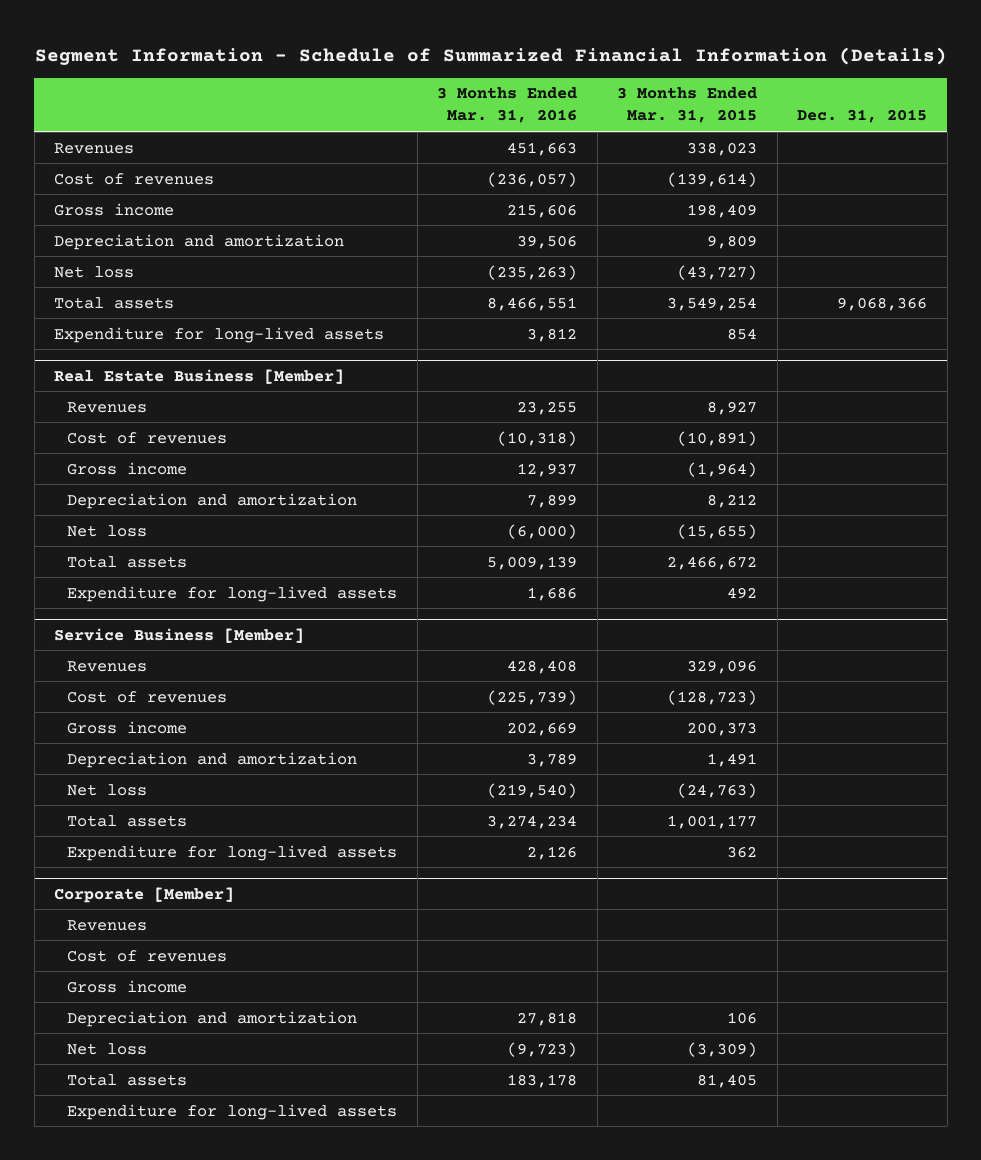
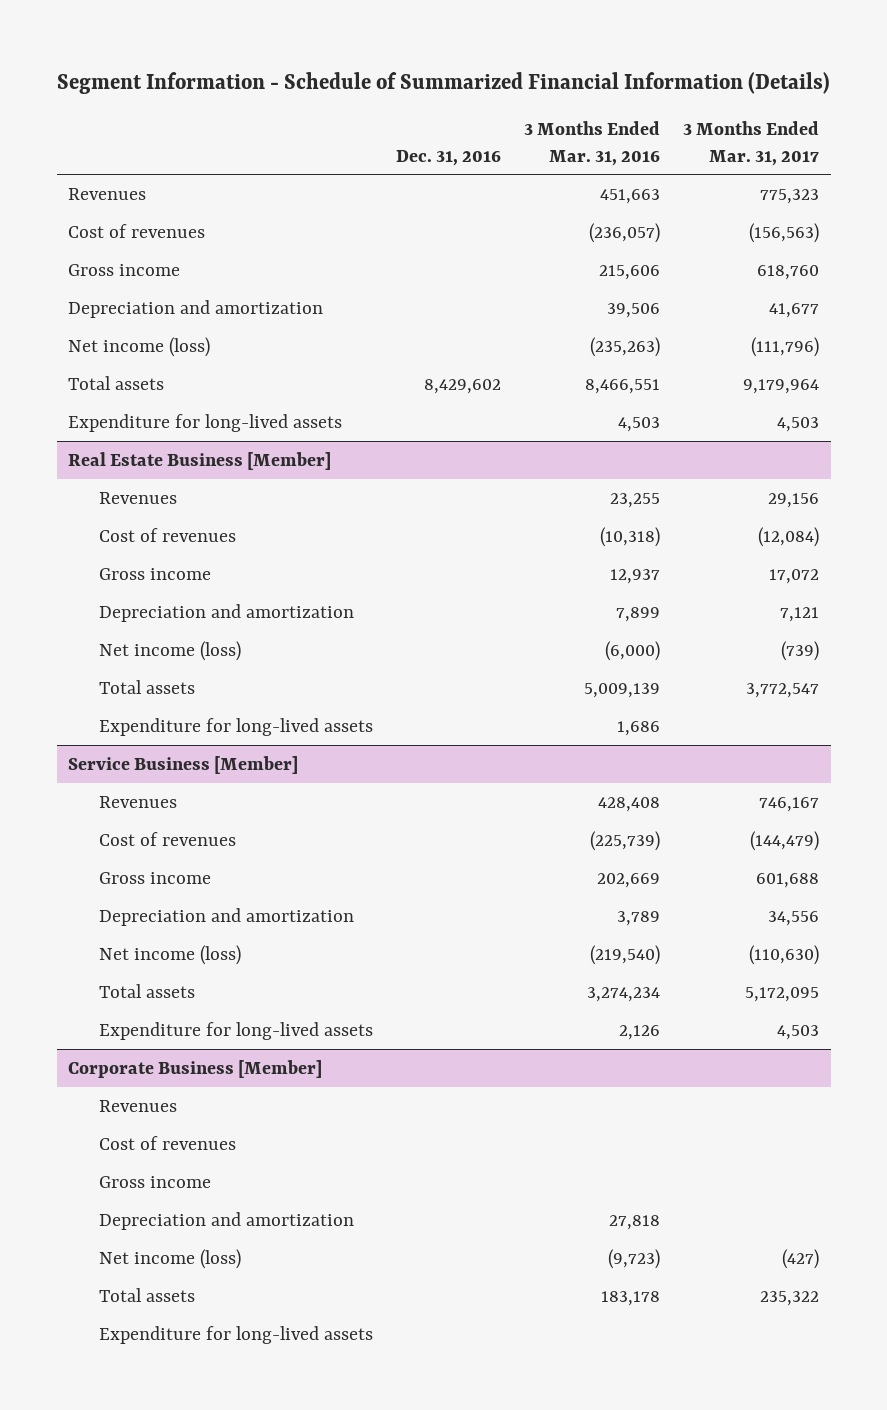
- | 3 Months Ended Mar. 31, 2016 | 3 Months Ended Mar. 31, 2015 | Dec. 31, 2015
+ | Dec. 31, 2016 | 3 Months Ended Mar. 31, 2016 | 3 Months Ended Mar. 31, 2017
- Net loss | (235,263) | (43,727) |
+ Net income (loss) | | (235,263) | (111,796)
- Expenditure for long-lived assets | 3,812 | 854 |
+ Expenditure for long-lived assets | | 4,503 | 4,503
@ Real Estate Business [Member]
- Net loss | (6,000) | (15,655) |
+ Net income (loss) | | (6,000) | (739)
@ Service Business [Member]
- Net loss | (219,540) | (24,763) |
+ Net income (loss) | | (219,540) | (110,630)
- Corporate [Member]
+ Corporate Business [Member]
- Net loss | (9,723) | (3,309) |
+ Net income (loss) | | (9,723) | (427)

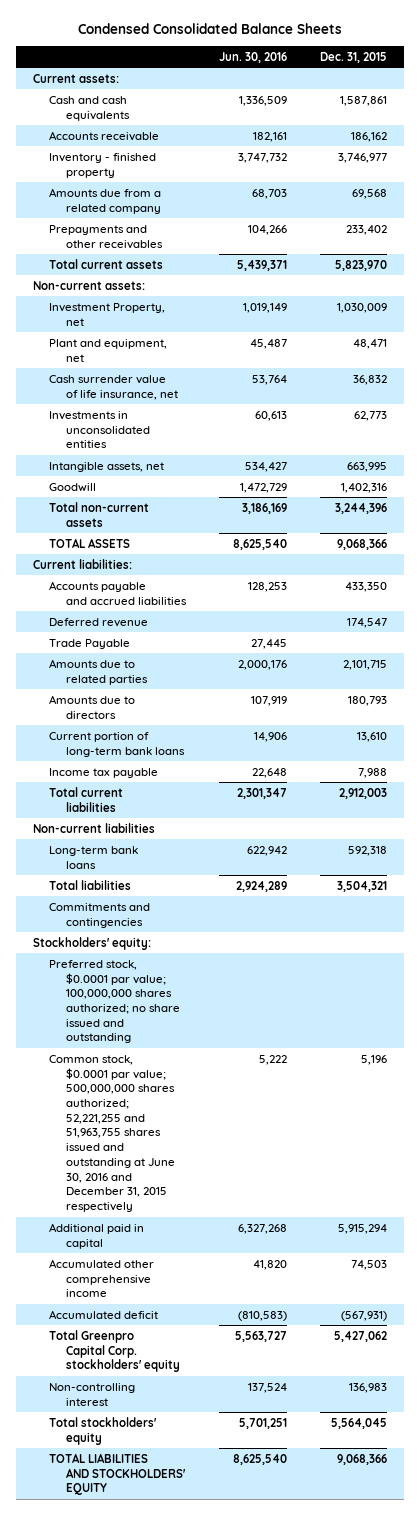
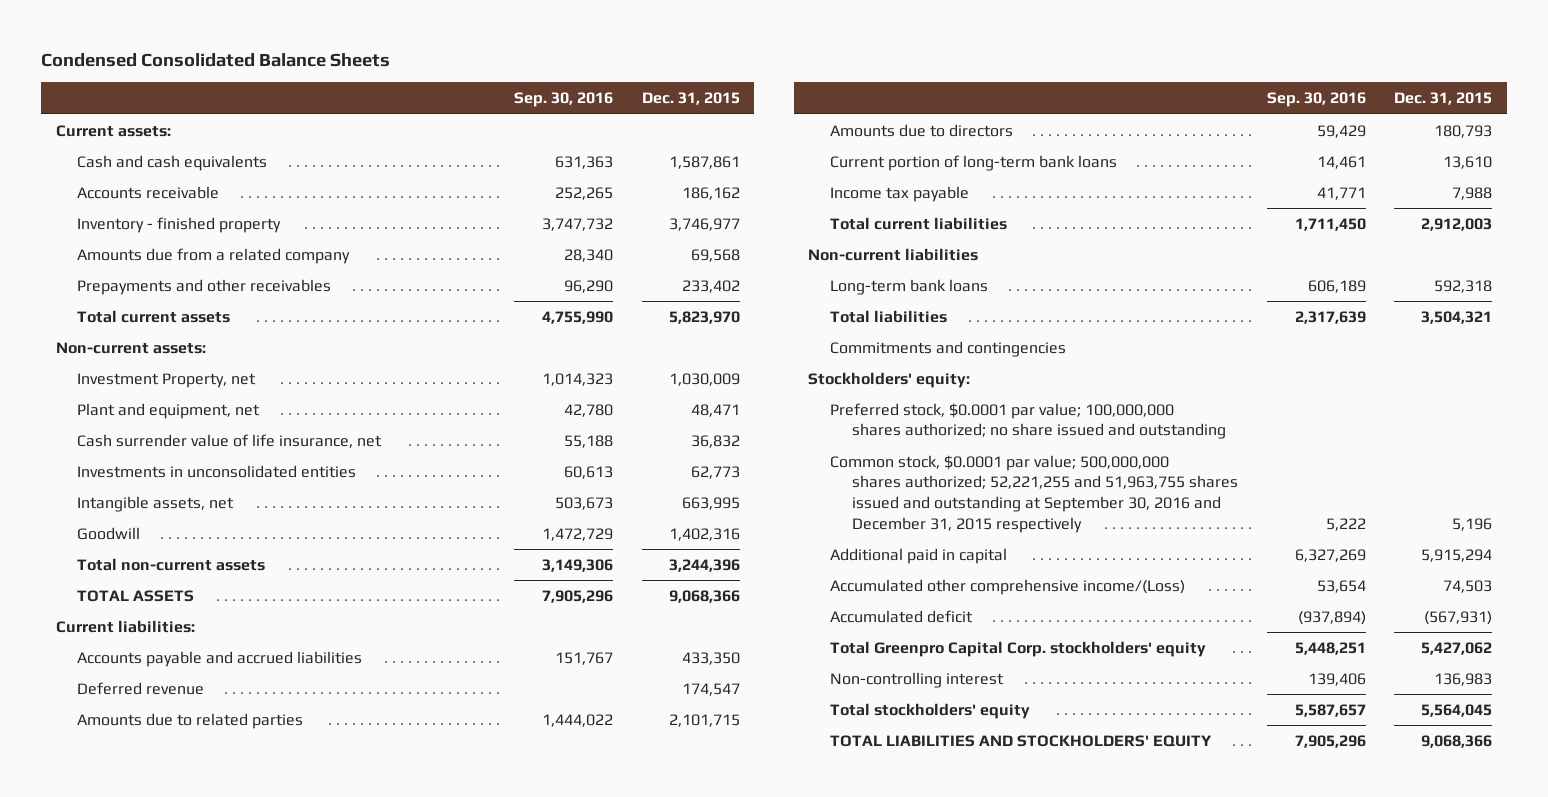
- | Jun. 30, 2016 | Dec. 31, 2015
+ | Sep. 30, 2016 | Dec. 31, 2015
- Trade Payable | 27,445 |
- Common stock, $0.0001 par value; 500,000,000 shares authorized; 52,221,255 and 51,963,755 shares issued and outstanding at June 30, 2016 and December 31, 2015 respectively | 5,222 | 5,196
+ Common stock, $0.0001 par value; 500,000,000 shares authorized; 52,221,255 and 51,963,755 shares issued and outstanding at September 30, 2016 and December 31, 2015 respectively | 5,222 | 5,196
- Accumulated other comprehensive income | 41,820 | 74,503
+ Accumulated other comprehensive income/(Loss) | 53,654 | 74,503

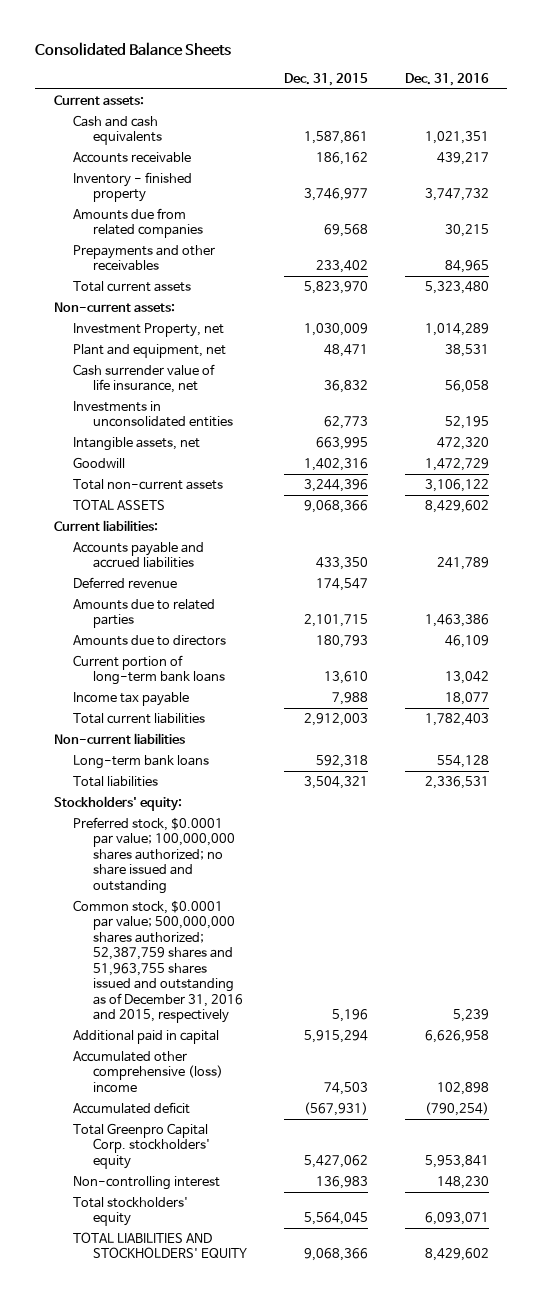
- Condensed Consolidated Balance Sheets
+ Consolidated Balance Sheets
- | Sep. 30, 2016 | Dec. 31, 2015
+ | Dec. 31, 2015 | Dec. 31, 2016
- Amounts due from a related company | 28,340 | 69,568
+ Amounts due from related companies | 69,568 | 30,215
- Commitments and contingencies
- Common stock, $0.0001 par value; 500,000,000 shares authorized; 52,221,255 and 51,963,755 shares issued and outstanding at September 30, 2016 and December 31, 2015 respectively | 5,222 | 5,196
+ Common stock, $0.0001 par value; 500,000,000 shares authorized; 52,387,759 shares and 51,963,755 shares issued and outstanding as of December 31, 2016 and 2015, respectively | 5,196 | 5,239
- Accumulated other comprehensive income/(Loss) | 53,654 | 74,503
+ Accumulated other comprehensive (loss) income | 74,503 | 102,898

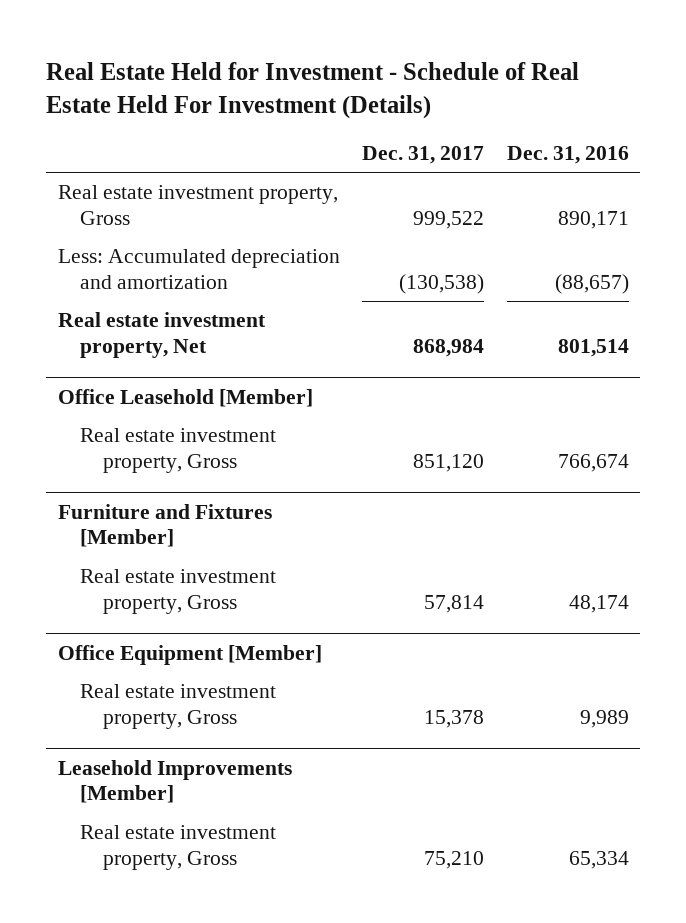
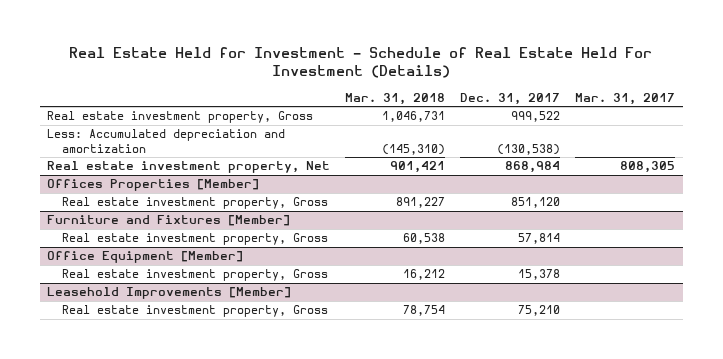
- | Dec. 31, 2017 | Dec. 31, 2016
+ | Mar. 31, 2018 | Dec. 31, 2017 | Mar. 31, 2017
- Office Leasehold [Member]
+ Offices Properties [Member]

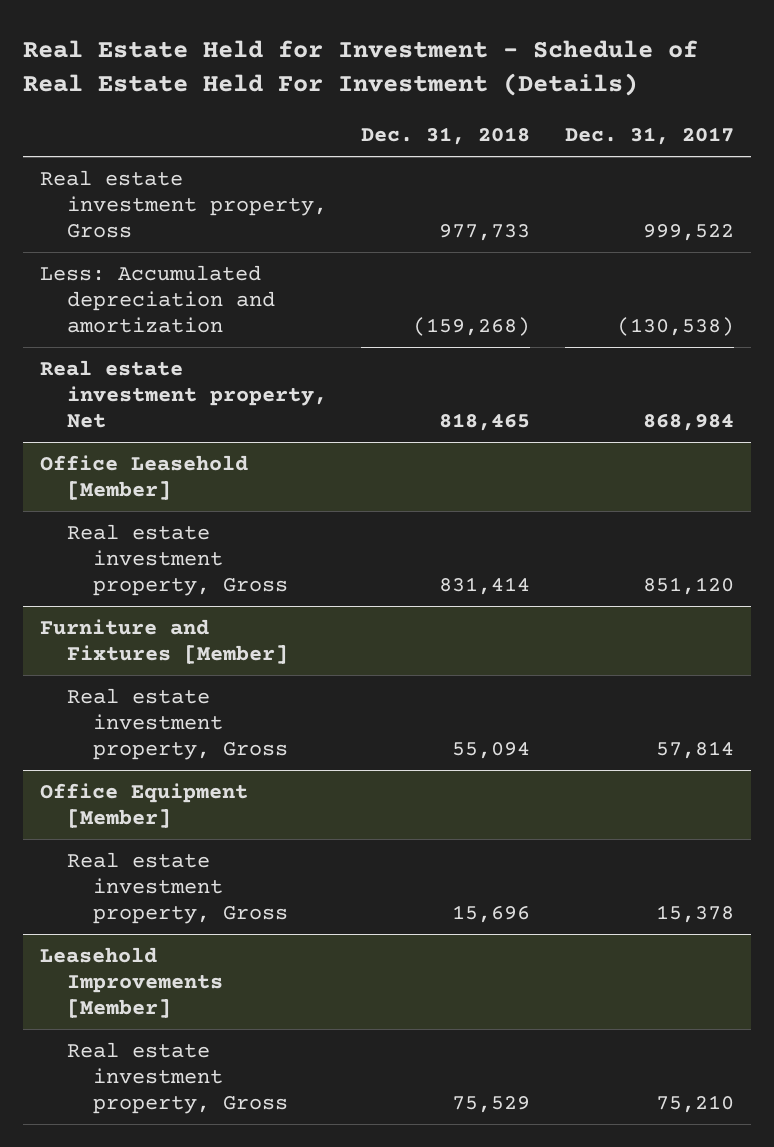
- | Mar. 31, 2018 | Dec. 31, 2017 | Mar. 31, 2017
+ | Dec. 31, 2018 | Dec. 31, 2017
- Offices Properties [Member]
+ Office Leasehold [Member]

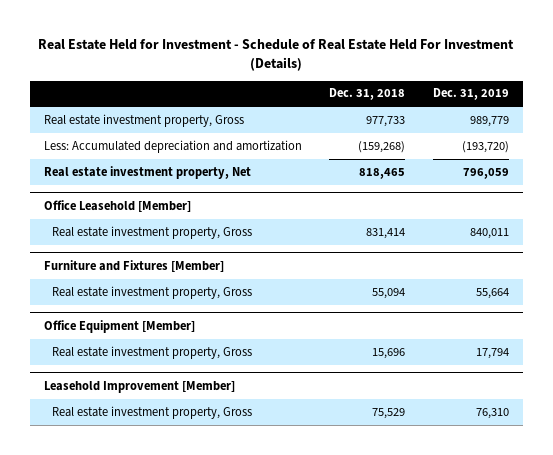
- | Dec. 31, 2018 | Dec. 31, 2017
+ | Dec. 31, 2018 | Dec. 31, 2019
- Leasehold Improvements [Member]
+ Leasehold Improvement [Member]

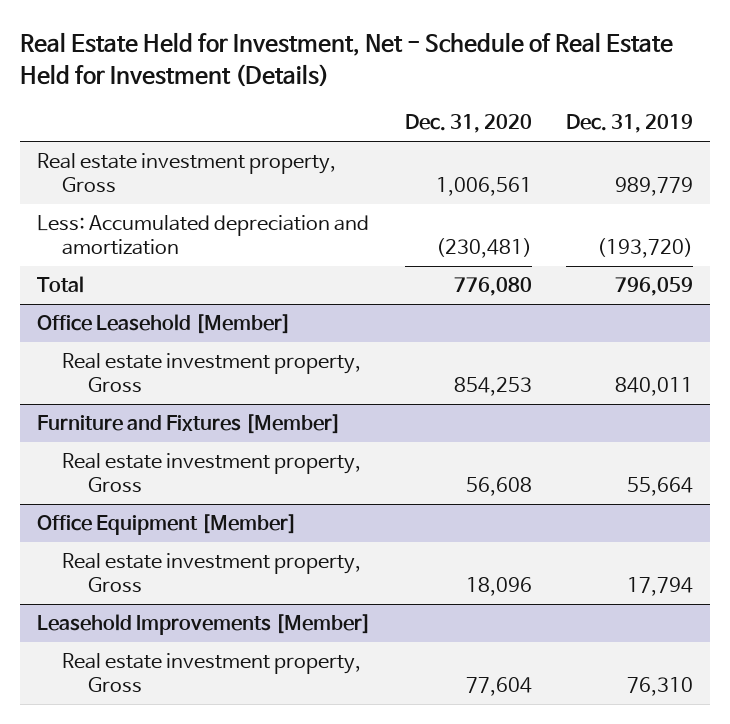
- Real Estate Held for Investment - Schedule of Real Estate Held For Investment (Details)
+ Real Estate Held for Investment, Net - Schedule of Real Estate Held for Investment (Details)
- | Dec. 31, 2018 | Dec. 31, 2019
+ | Dec. 31, 2020 | Dec. 31, 2019
- Real estate investment property, Net | 818,465 | 796,059
+ Total | 776,080 | 796,059
- Leasehold Improvement [Member]
+ Leasehold Improvements [Member]

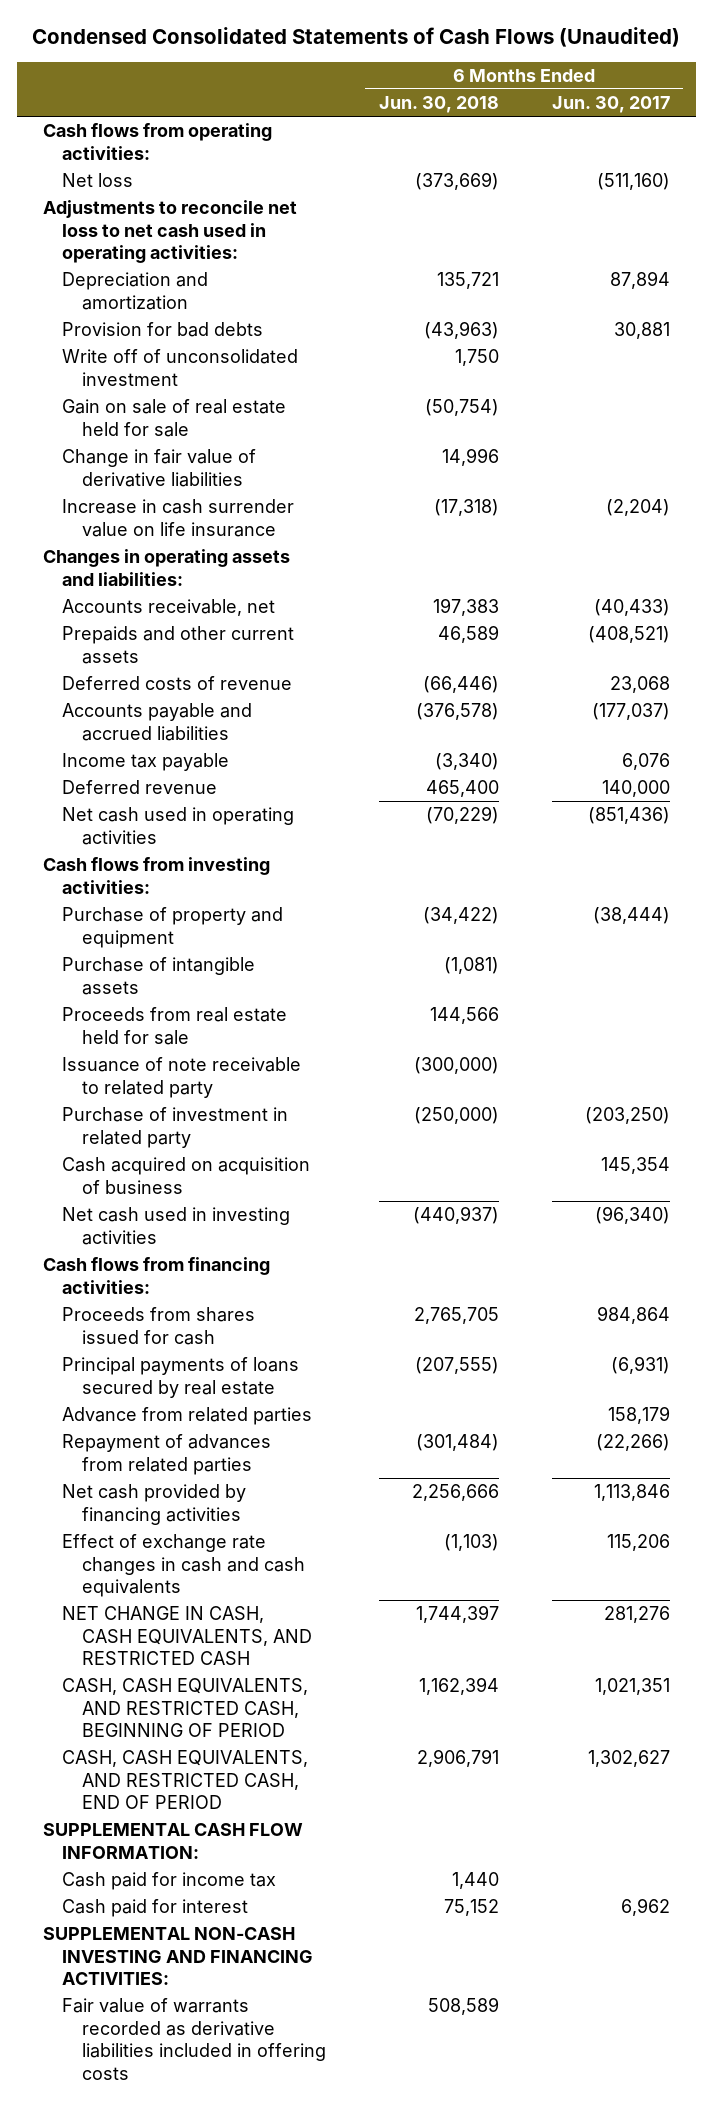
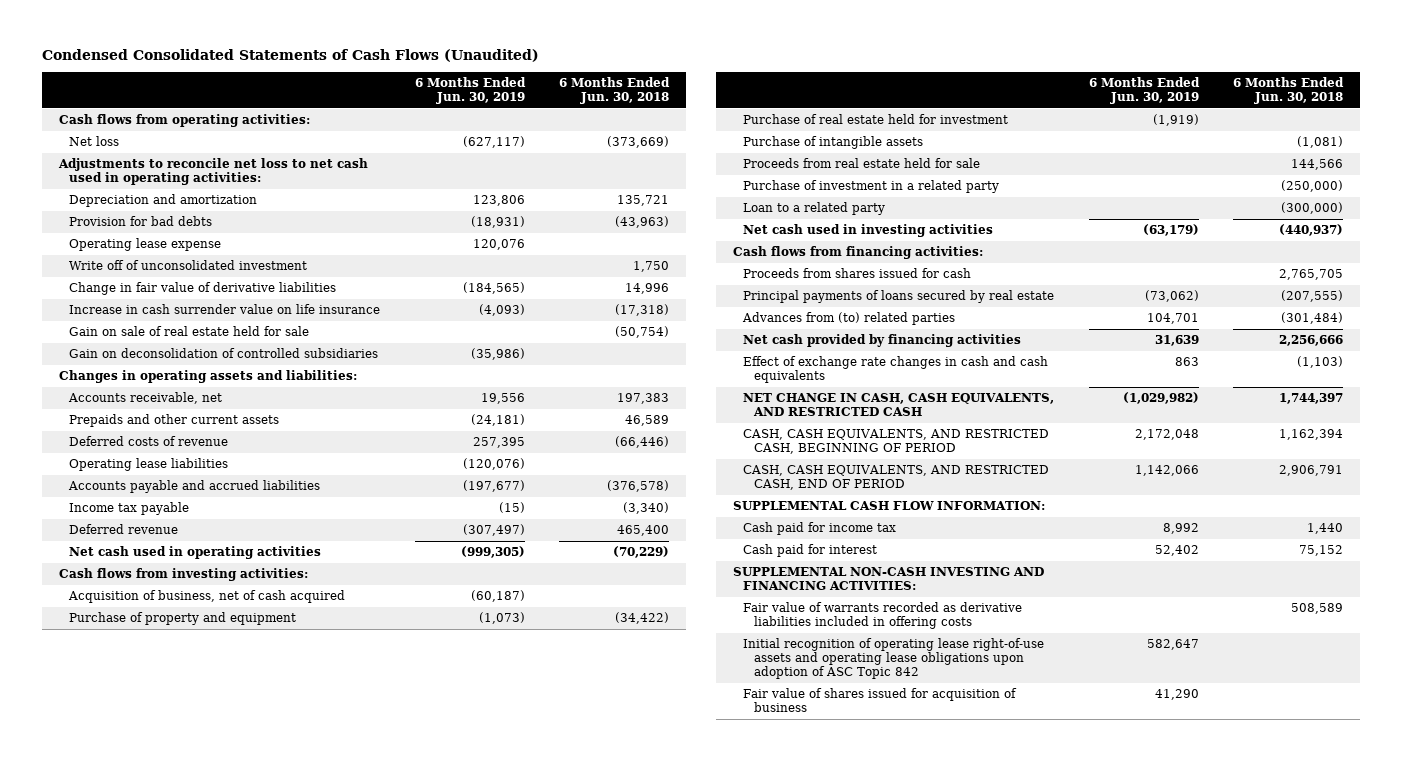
- | 6 Months Ended Jun. 30, 2018 | 6 Months Ended Jun. 30, 2017
+ | 6 Months Ended Jun. 30, 2019 | 6 Months Ended Jun. 30, 2018
+ Operating lease expense | 120,076 |
moved down: Gain on sale of real estate held for sale | | (50,754)
+ Gain on deconsolidation of controlled subsidiaries | (35,986) |
+ Operating lease liabilities | (120,076) |
+ Acquisition of business, net of cash acquired | (60,187) |
+ Purchase of real estate held for investment | (1,919) |
- Issuance of note receivable to related party | (300,000) |
- Purchase of investment in related party | (250,000) | (203,250)
- Cash acquired on acquisition of business | | 145,354
+ Purchase of investment in a related party | | (250,000)
+ Loan to a related party | | (300,000)
- Advance from related parties | | 158,179
- Repayment of advances from related parties | (301,484) | (22,266)
+ Advances from (to) related parties | 104,701 | (301,484)
+ Initial recognition of operating lease right-of-use assets and operating lease obligations upon adoption of ASC Topic 842 | 582,647 |
+ Fair value of shares issued for acquisition of business | 41,290 |

